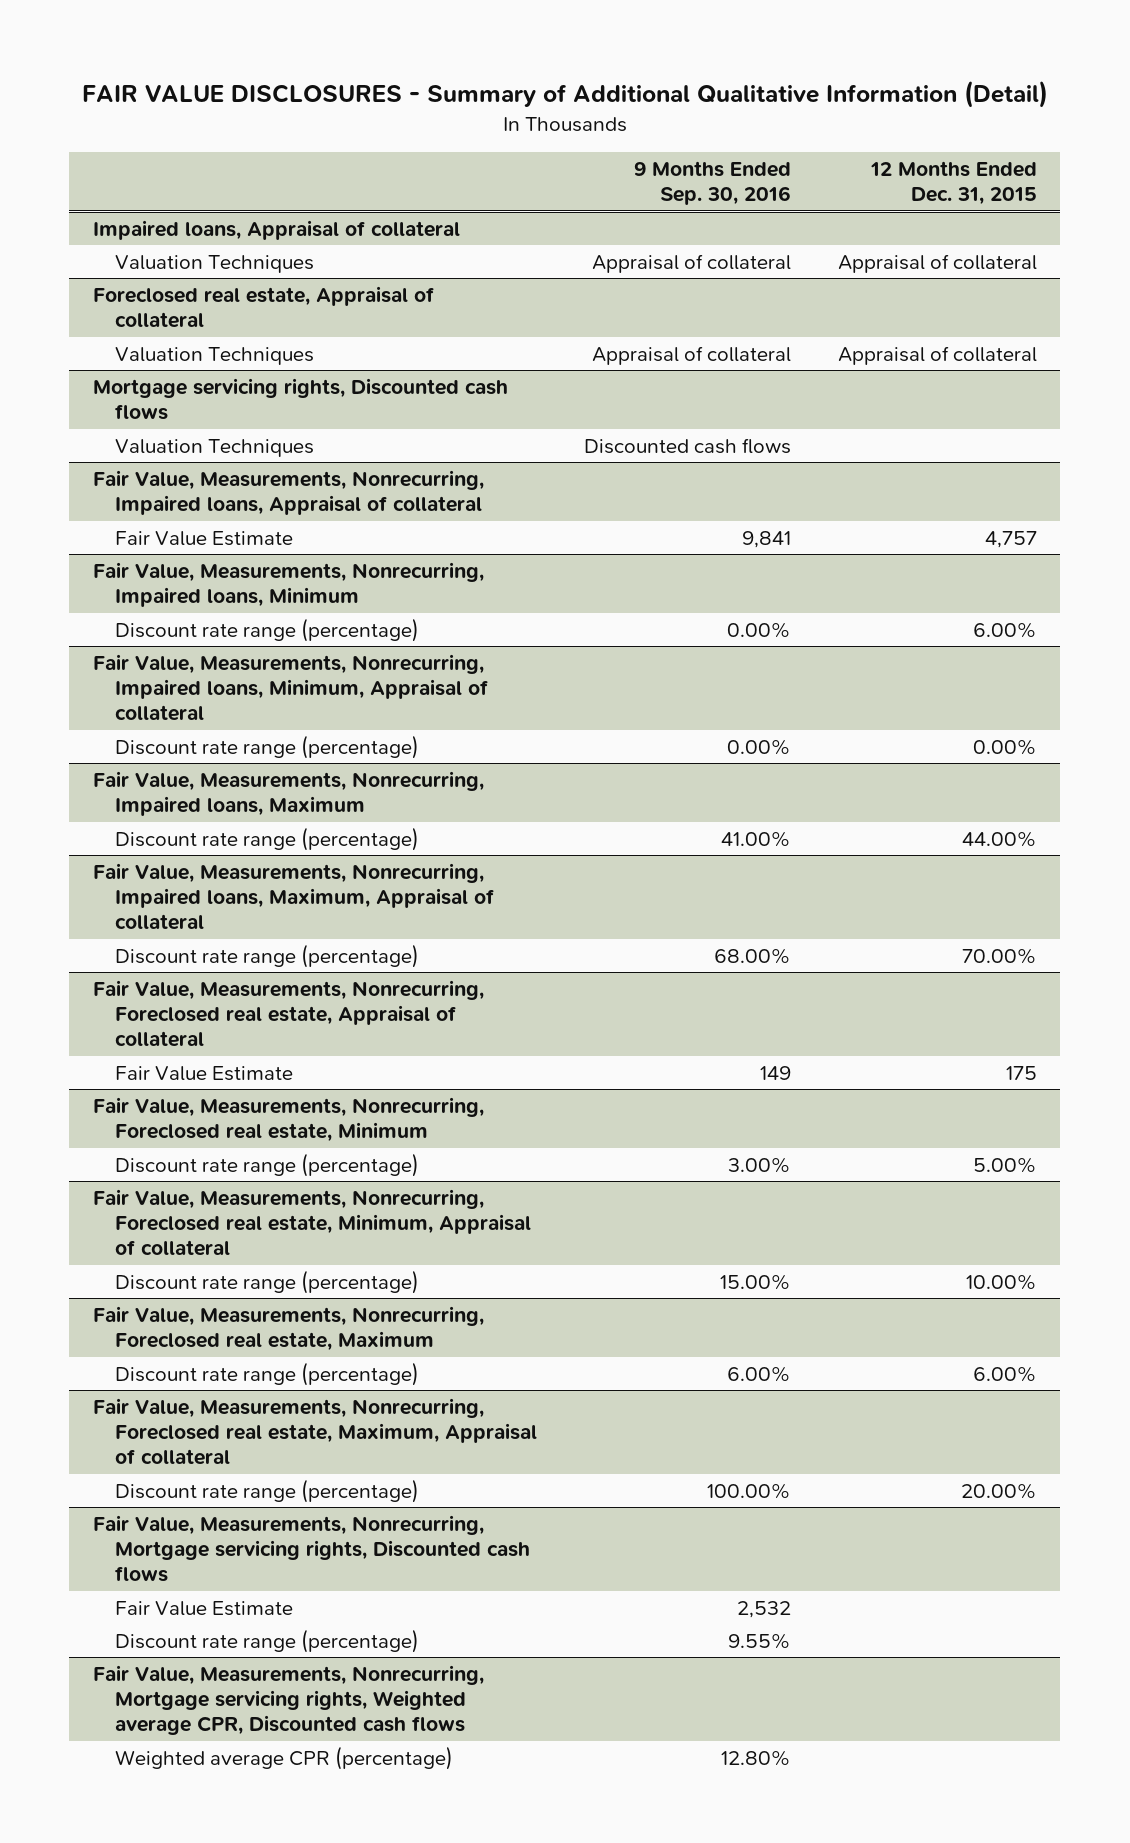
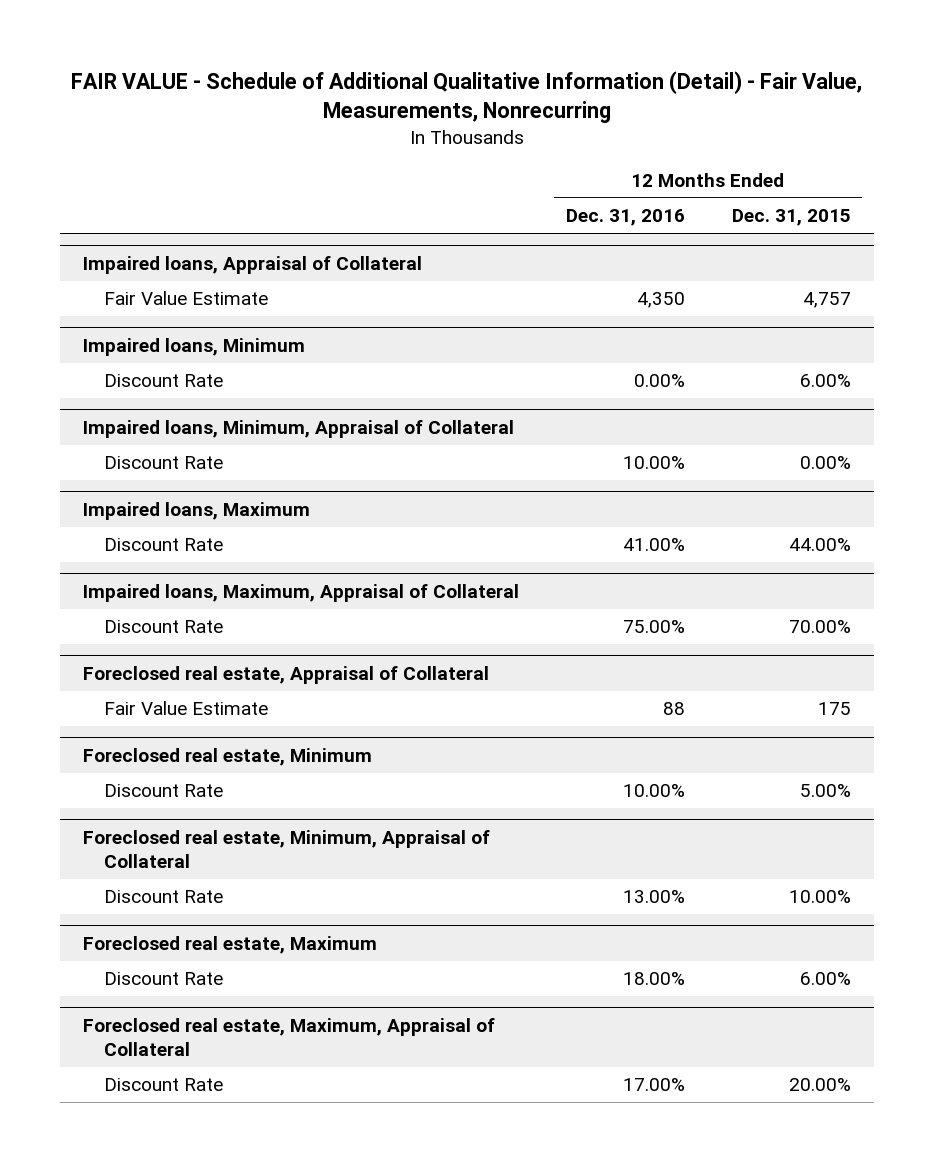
- FAIR VALUE DISCLOSURES - Summary of Additional Qualitative Information (Detail)
+ FAIR VALUE - Schedule of Additional Qualitative Information (Detail) - Fair Value, Measurements, Nonrecurring
- | 9 Months Ended Sep. 30, 2016 | 12 Months Ended Dec. 31, 2015
+ | 12 Months Ended Dec. 31, 2016 | 12 Months Ended Dec. 31, 2015
- Impaired loans, Appraisal of collateral
- Valuation Techniques | Appraisal of collateral | Appraisal of collateral
- Foreclosed real estate, Appraisal of collateral
- Valuation Techniques | Appraisal of collateral | Appraisal of collateral
- Mortgage servicing rights, Discounted cash flows
- Valuation Techniques | Discounted cash flows |
- Fair Value, Measurements, Nonrecurring, Impaired loans, Appraisal of collateral
+ Impaired loans, Appraisal of Collateral
- Fair Value, Measurements, Nonrecurring, Impaired loans, Minimum
- Discount rate range (percentage) | 0.00% | 6.00%
- Fair Value, Measurements, Nonrecurring, Impaired loans, Minimum, Appraisal of collateral
- Discount rate range (percentage) | 0.00% | 0.00%
- Fair Value, Measurements, Nonrecurring, Impaired loans, Maximum
- Discount rate range (percentage) | 41.00% | 44.00%
- Fair Value, Measurements, Nonrecurring, Impaired loans, Maximum, Appraisal of collateral
- Discount rate range (percentage) | 68.00% | 70.00%
- Fair Value, Measurements, Nonrecurring, Foreclosed real estate, Appraisal of collateral
+ Impaired loans, Minimum
+ Discount Rate | 0.00% | 6.00%
+ Impaired loans, Minimum, Appraisal of Collateral
+ Discount Rate | 10.00% | 0.00%
+ Impaired loans, Maximum
+ Discount Rate | 41.00% | 44.00%
+ Impaired loans, Maximum, Appraisal of Collateral
+ Discount Rate | 75.00% | 70.00%
+ Foreclosed real estate, Appraisal of Collateral
- Fair Value, Measurements, Nonrecurring, Foreclosed real estate, Minimum
- Discount rate range (percentage) | 3.00% | 5.00%
- Fair Value, Measurements, Nonrecurring, Foreclosed real estate, Minimum, Appraisal of collateral
- Discount rate range (percentage) | 15.00% | 10.00%
- Fair Value, Measurements, Nonrecurring, Foreclosed real estate, Maximum
- Discount rate range (percentage) | 6.00% | 6.00%
- Fair Value, Measurements, Nonrecurring, Foreclosed real estate, Maximum, Appraisal of collateral
- Discount rate range (percentage) | 100.00% | 20.00%
- Fair Value, Measurements, Nonrecurring, Mortgage servicing rights, Discounted cash flows
- Fair Value Estimate | 2,532 |
- Discount rate range (percentage) | 9.55% |
- Fair Value, Measurements, Nonrecurring, Mortgage servicing rights, Weighted average CPR, Discounted cash flows
- Weighted average CPR (percentage) | 12.80% |
+ Foreclosed real estate, Minimum
+ Discount Rate | 10.00% | 5.00%
+ Foreclosed real estate, Minimum, Appraisal of Collateral
+ Discount Rate | 13.00% | 10.00%
+ Foreclosed real estate, Maximum
+ Discount Rate | 18.00% | 6.00%
+ Foreclosed real estate, Maximum, Appraisal of Collateral
+ Discount Rate | 17.00% | 20.00%

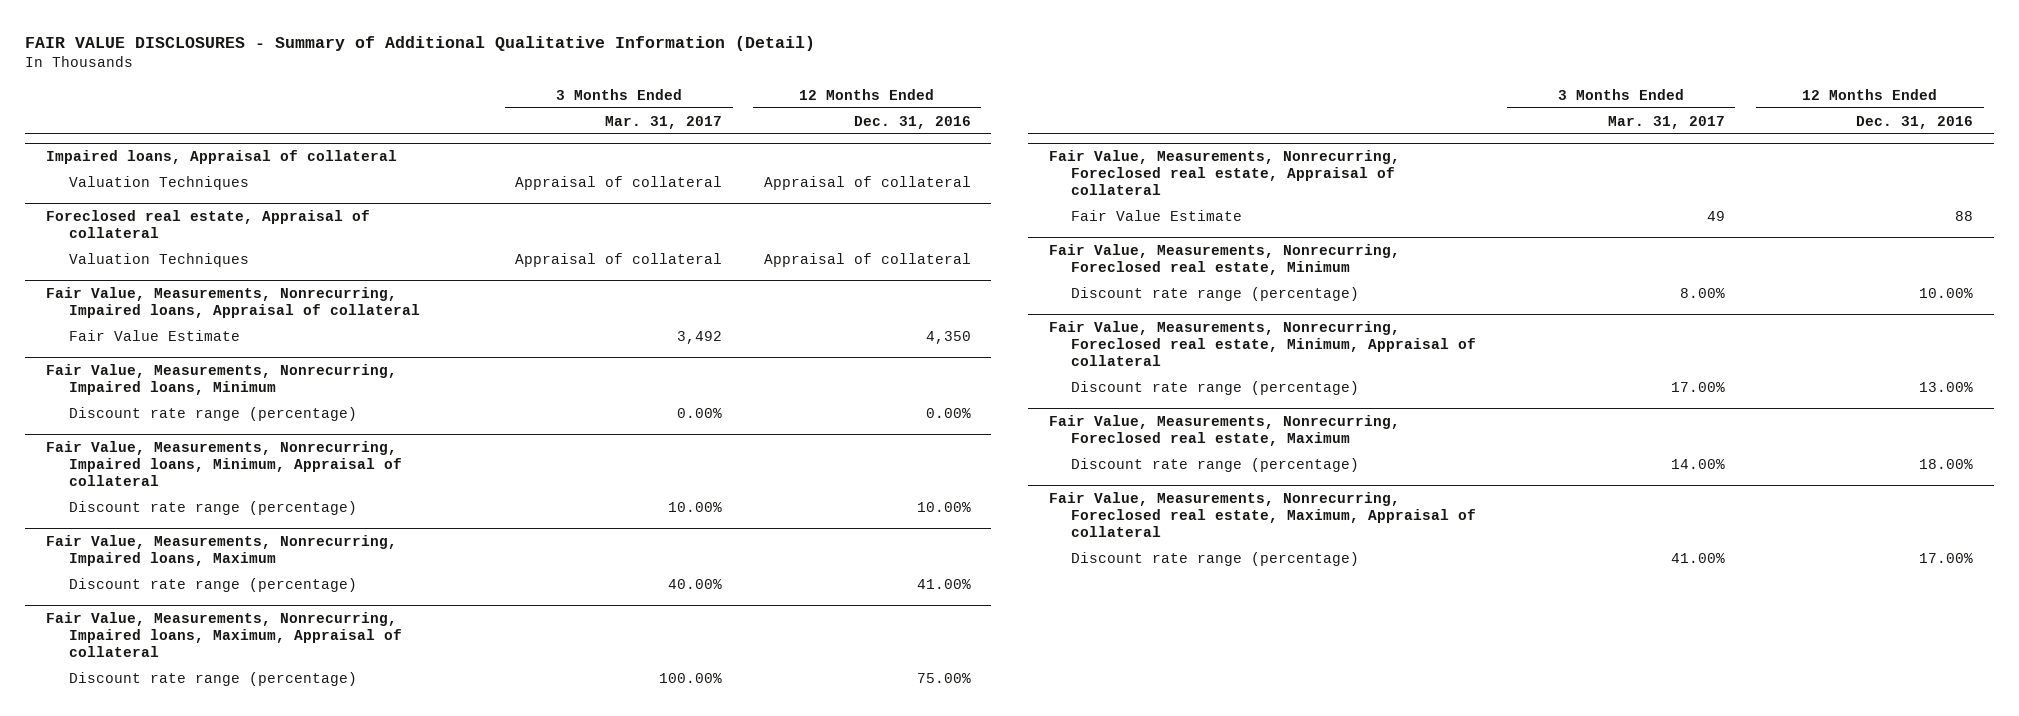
- FAIR VALUE - Schedule of Additional Qualitative Information (Detail) - Fair Value, Measurements, Nonrecurring
+ FAIR VALUE DISCLOSURES - Summary of Additional Qualitative Information (Detail)
- | 12 Months Ended Dec. 31, 2016 | 12 Months Ended Dec. 31, 2015
+ | 3 Months Ended Mar. 31, 2017 | 12 Months Ended Dec. 31, 2016
- Impaired loans, Appraisal of Collateral
+ Impaired loans, Appraisal of collateral
+ Valuation Techniques | Appraisal of collateral | Appraisal of collateral
+ Foreclosed real estate, Appraisal of collateral
+ Valuation Techniques | Appraisal of collateral | Appraisal of collateral
+ Fair Value, Measurements, Nonrecurring, Impaired loans, Appraisal of collateral
- Impaired loans, Minimum
- Discount Rate | 0.00% | 6.00%
- Impaired loans, Minimum, Appraisal of Collateral
- Discount Rate | 10.00% | 0.00%
- Impaired loans, Maximum
- Discount Rate | 41.00% | 44.00%
- Impaired loans, Maximum, Appraisal of Collateral
- Discount Rate | 75.00% | 70.00%
- Foreclosed real estate, Appraisal of Collateral
+ Fair Value, Measurements, Nonrecurring, Impaired loans, Minimum
+ Discount rate range (percentage) | 0.00% | 0.00%
+ Fair Value, Measurements, Nonrecurring, Impaired loans, Minimum, Appraisal of collateral
+ Discount rate range (percentage) | 10.00% | 10.00%
+ Fair Value, Measurements, Nonrecurring, Impaired loans, Maximum
+ Discount rate range (percentage) | 40.00% | 41.00%
+ Fair Value, Measurements, Nonrecurring, Impaired loans, Maximum, Appraisal of collateral
+ Discount rate range (percentage) | 100.00% | 75.00%
+ Fair Value, Measurements, Nonrecurring, Foreclosed real estate, Appraisal of collateral
- Foreclosed real estate, Minimum
- Discount Rate | 10.00% | 5.00%
- Foreclosed real estate, Minimum, Appraisal of Collateral
- Discount Rate | 13.00% | 10.00%
- Foreclosed real estate, Maximum
- Discount Rate | 18.00% | 6.00%
- Foreclosed real estate, Maximum, Appraisal of Collateral
- Discount Rate | 17.00% | 20.00%
+ Fair Value, Measurements, Nonrecurring, Foreclosed real estate, Minimum
+ Discount rate range (percentage) | 8.00% | 10.00%
+ Fair Value, Measurements, Nonrecurring, Foreclosed real estate, Minimum, Appraisal of collateral
+ Discount rate range (percentage) | 17.00% | 13.00%
+ Fair Value, Measurements, Nonrecurring, Foreclosed real estate, Maximum
+ Discount rate range (percentage) | 14.00% | 18.00%
+ Fair Value, Measurements, Nonrecurring, Foreclosed real estate, Maximum, Appraisal of collateral
+ Discount rate range (percentage) | 41.00% | 17.00%

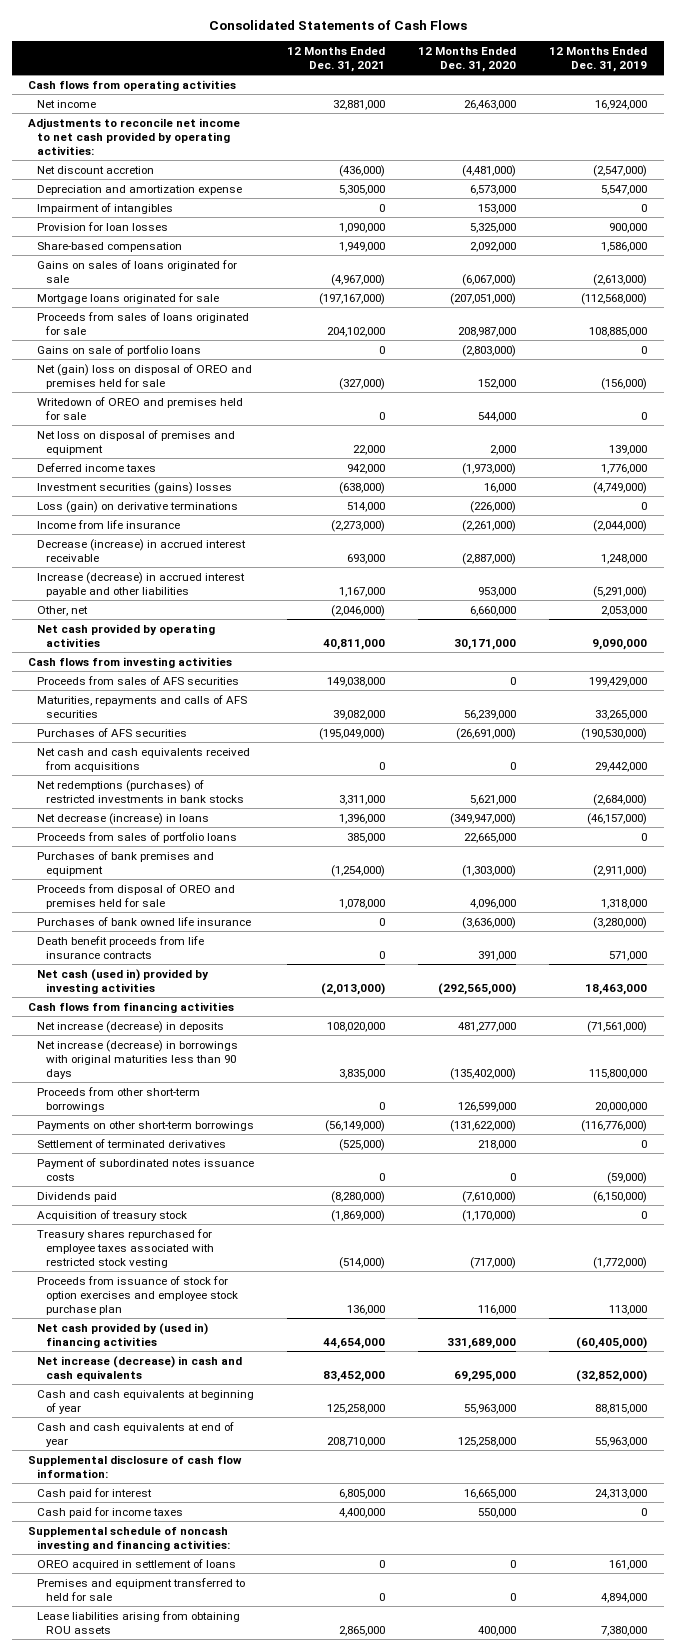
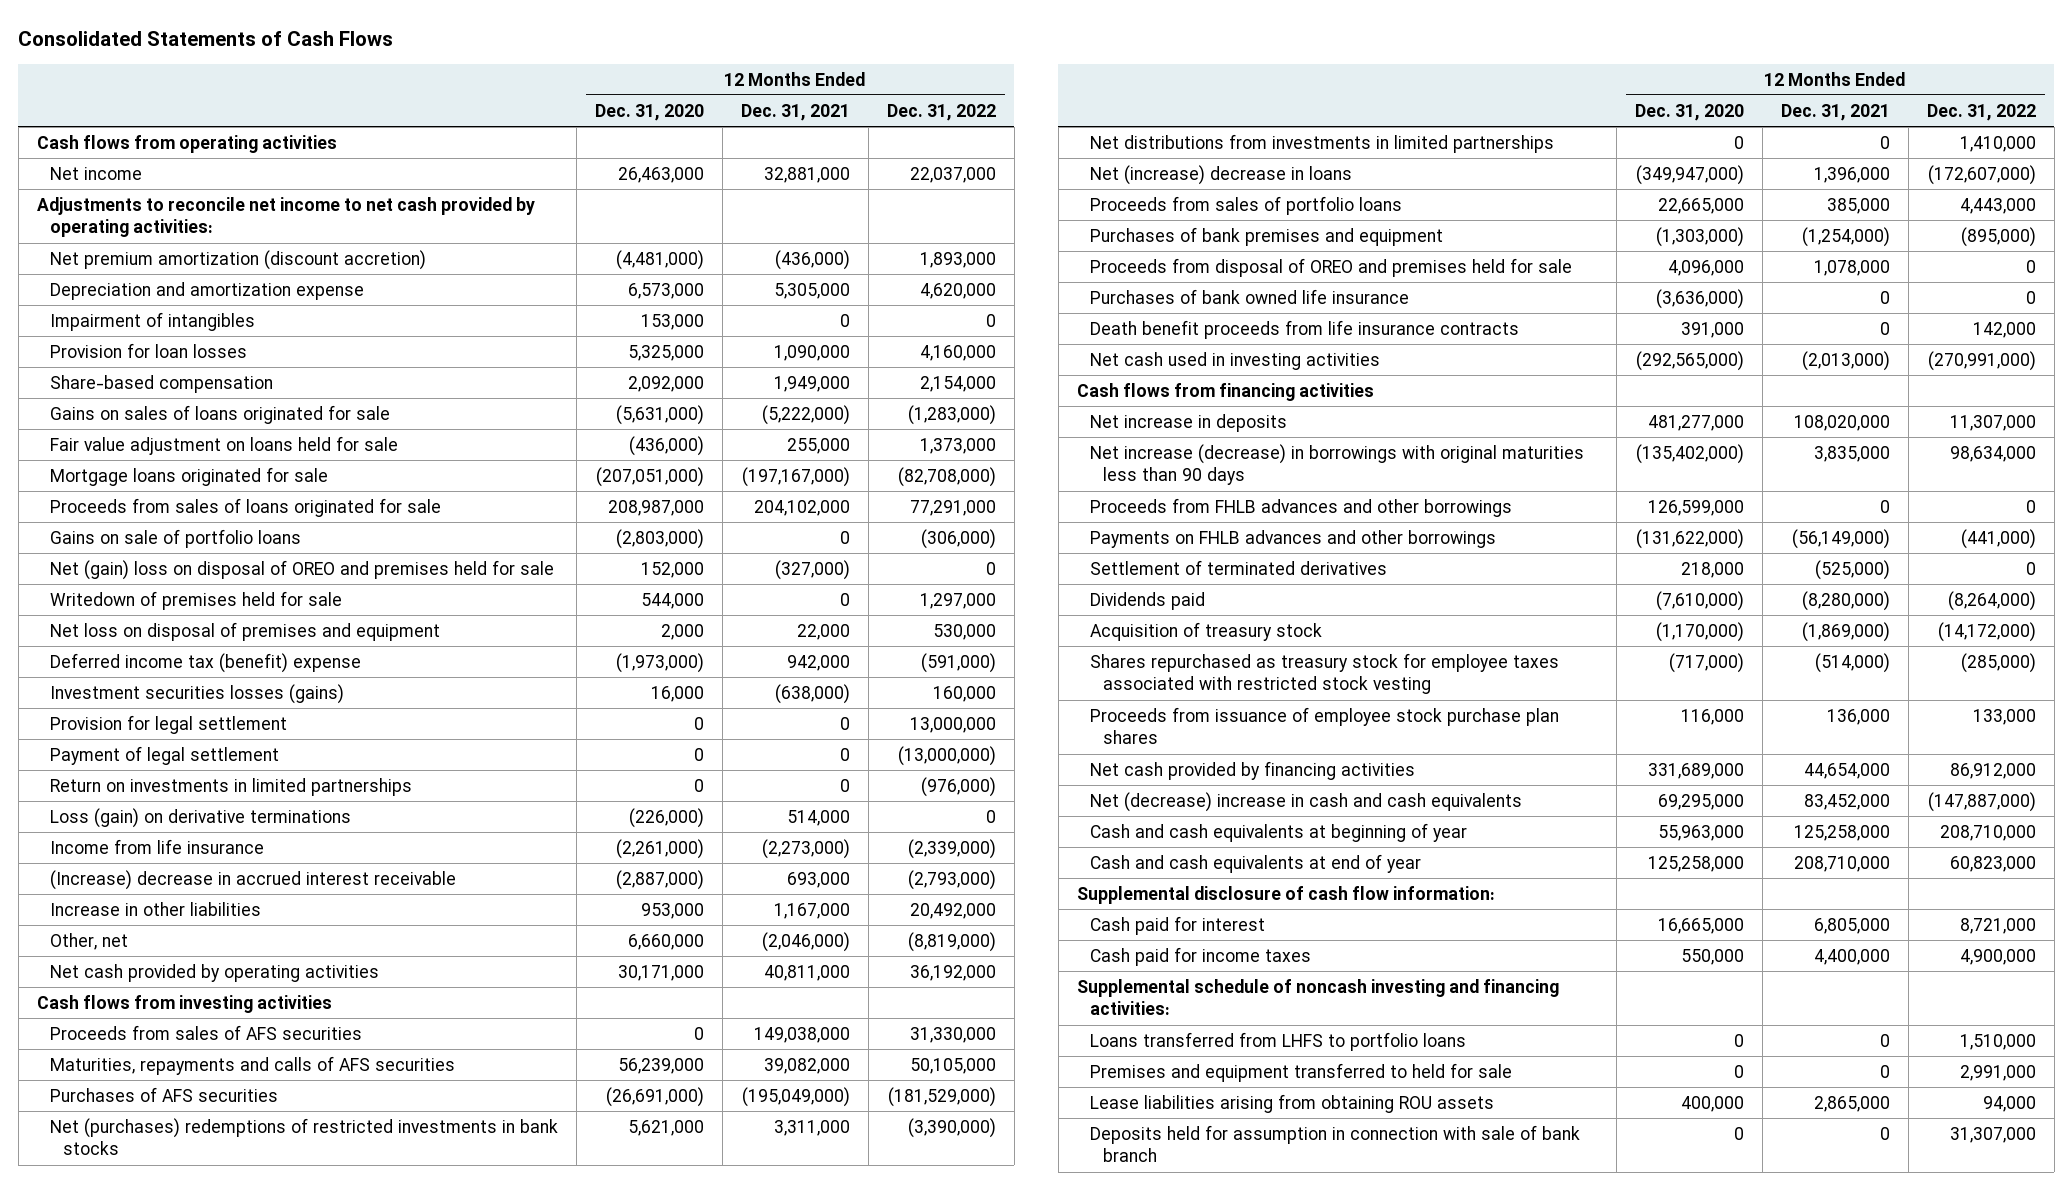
- | 12 Months Ended Dec. 31, 2021 | 12 Months Ended Dec. 31, 2020 | 12 Months Ended Dec. 31, 2019
+ | 12 Months Ended Dec. 31, 2020 | 12 Months Ended Dec. 31, 2021 | 12 Months Ended Dec. 31, 2022
- Net discount accretion | (436,000) | (4,481,000) | (2,547,000)
+ Net premium amortization (discount accretion) | (4,481,000) | (436,000) | 1,893,000
- Gains on sales of loans originated for sale | (4,967,000) | (6,067,000) | (2,613,000)
+ Gains on sales of loans originated for sale | (5,631,000) | (5,222,000) | (1,283,000)
+ Fair value adjustment on loans held for sale | (436,000) | 255,000 | 1,373,000
- Writedown of OREO and premises held for sale | 0 | 544,000 | 0
+ Writedown of premises held for sale | 544,000 | 0 | 1,297,000
- Deferred income taxes | 942,000 | (1,973,000) | 1,776,000
- Investment securities (gains) losses | (638,000) | 16,000 | (4,749,000)
+ Deferred income tax (benefit) expense | (1,973,000) | 942,000 | (591,000)
+ Investment securities losses (gains) | 16,000 | (638,000) | 160,000
+ Provision for legal settlement | 0 | 0 | 13,000,000
+ Payment of legal settlement | 0 | 0 | (13,000,000)
+ Return on investments in limited partnerships | 0 | 0 | (976,000)
- Decrease (increase) in accrued interest receivable | 693,000 | (2,887,000) | 1,248,000
- Increase (decrease) in accrued interest payable and other liabilities | 1,167,000 | 953,000 | (5,291,000)
+ (Increase) decrease in accrued interest receivable | (2,887,000) | 693,000 | (2,793,000)
+ Increase in other liabilities | 953,000 | 1,167,000 | 20,492,000
- Net cash and cash equivalents received from acquisitions | 0 | 0 | 29,442,000
- Net redemptions (purchases) of restricted investments in bank stocks | 3,311,000 | 5,621,000 | (2,684,000)
- Net decrease (increase) in loans | 1,396,000 | (349,947,000) | (46,157,000)
+ Net (purchases) redemptions of restricted investments in bank stocks | 5,621,000 | 3,311,000 | (3,390,000)
+ Net distributions from investments in limited partnerships | 0 | 0 | 1,410,000
+ Net (increase) decrease in loans | (349,947,000) | 1,396,000 | (172,607,000)
- Net cash (used in) provided by investing activities | (2,013,000) | (292,565,000) | 18,463,000
+ Net cash used in investing activities | (292,565,000) | (2,013,000) | (270,991,000)
- Net increase (decrease) in deposits | 108,020,000 | 481,277,000 | (71,561,000)
+ Net increase in deposits | 481,277,000 | 108,020,000 | 11,307,000
- Proceeds from other short-term borrowings | 0 | 126,599,000 | 20,000,000
- Payments on other short-term borrowings | (56,149,000) | (131,622,000) | (116,776,000)
+ Proceeds from FHLB advances and other borrowings | 126,599,000 | 0 | 0
+ Payments on FHLB advances and other borrowings | (131,622,000) | (56,149,000) | (441,000)
- Payment of subordinated notes issuance costs | 0 | 0 | (59,000)
- Treasury shares repurchased for employee taxes associated with restricted stock vesting | (514,000) | (717,000) | (1,772,000)
- Proceeds from issuance of stock for option exercises and employee stock purchase plan | 136,000 | 116,000 | 113,000
- Net cash provided by (used in) financing activities | 44,654,000 | 331,689,000 | (60,405,000)
- Net increase (decrease) in cash and cash equivalents | 83,452,000 | 69,295,000 | (32,852,000)
+ Shares repurchased as treasury stock for employee taxes associated with restricted stock vesting | (717,000) | (514,000) | (285,000)
+ Proceeds from issuance of employee stock purchase plan shares | 116,000 | 136,000 | 133,000
+ Net cash provided by financing activities | 331,689,000 | 44,654,000 | 86,912,000
+ Net (decrease) increase in cash and cash equivalents | 69,295,000 | 83,452,000 | (147,887,000)
- OREO acquired in settlement of loans | 0 | 0 | 161,000
+ Loans transferred from LHFS to portfolio loans | 0 | 0 | 1,510,000
+ Deposits held for assumption in connection with sale of bank branch | 0 | 0 | 31,307,000

